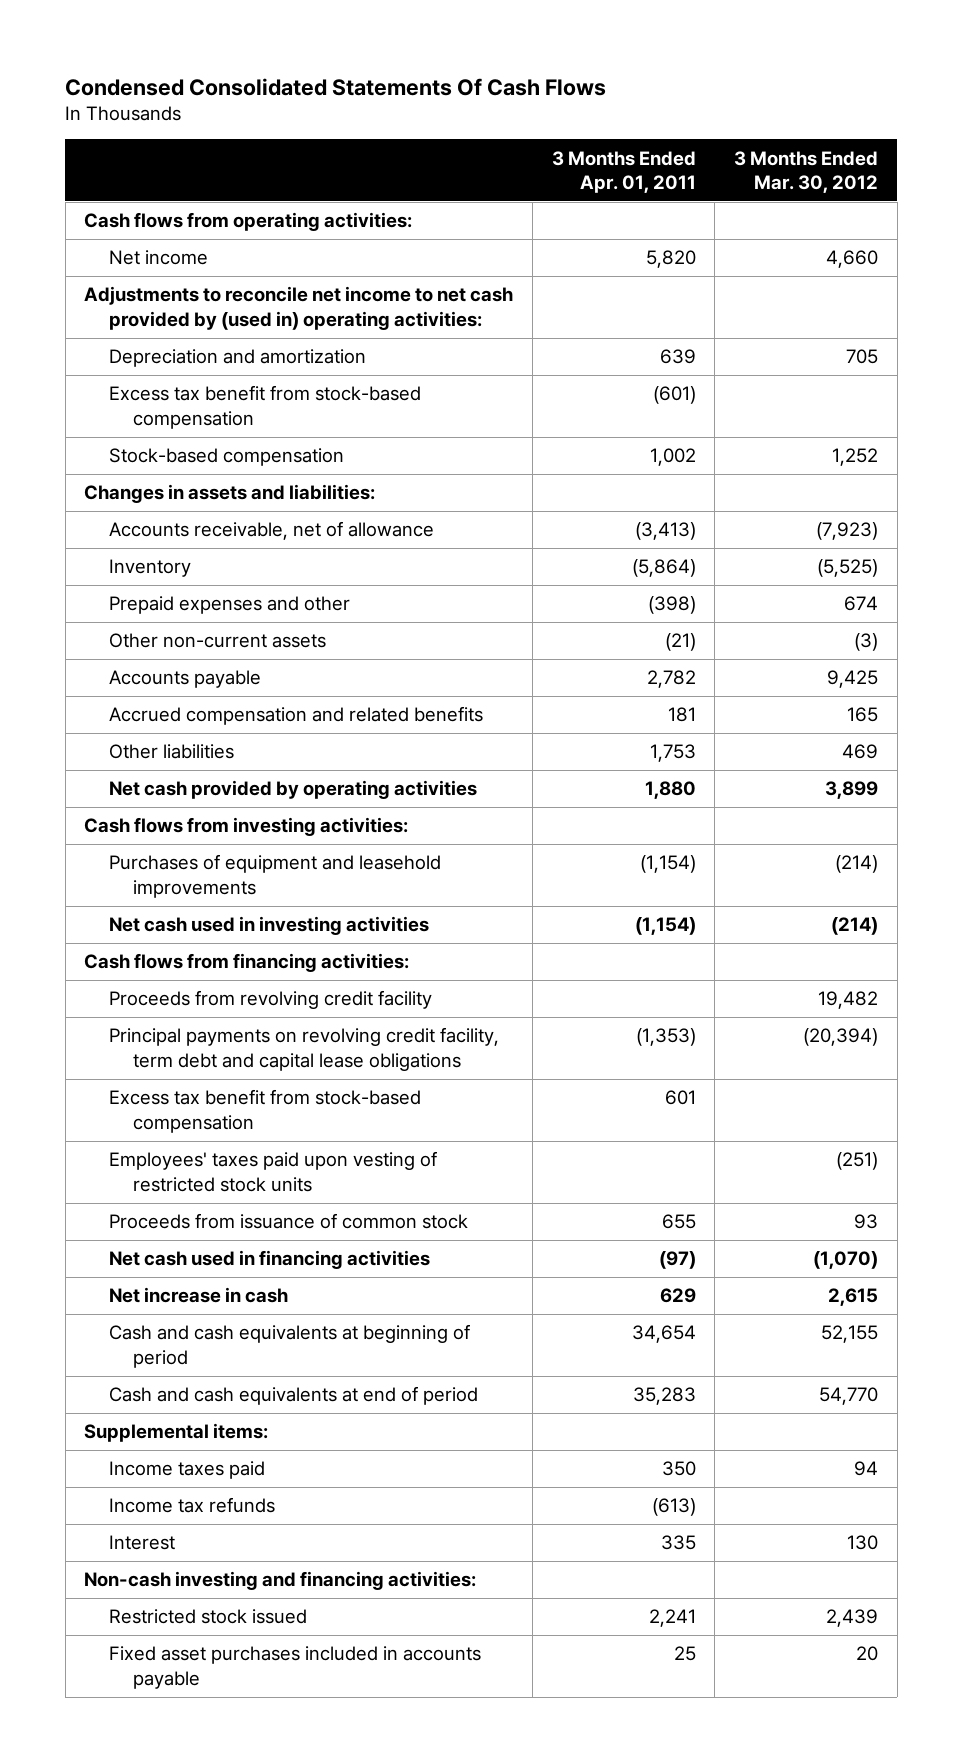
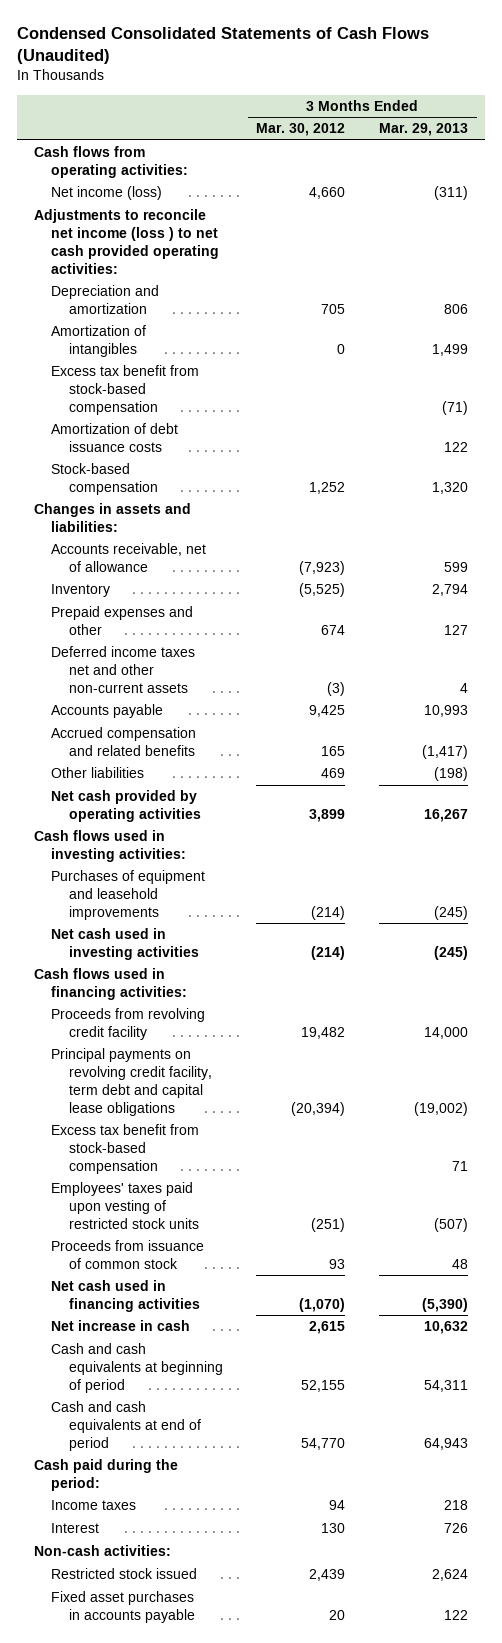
- Condensed Consolidated Statements Of Cash Flows
+ Condensed Consolidated Statements of Cash Flows (Unaudited)
- | 3 Months Ended Apr. 01, 2011 | 3 Months Ended Mar. 30, 2012
+ | 3 Months Ended Mar. 30, 2012 | 3 Months Ended Mar. 29, 2013
- Net income | 5,820 | 4,660
- Adjustments to reconcile net income to net cash provided by (used in) operating activities:
+ Net income (loss) | 4,660 | (311)
+ Adjustments to reconcile net income (loss ) to net cash provided operating activities:
+ Amortization of intangibles | 0 | 1,499
+ Amortization of debt issuance costs | | 122
- Other non-current assets | (21) | (3)
+ Deferred income taxes net and other non-current assets | (3) | 4
- Cash flows from investing activities:
+ Cash flows used in investing activities:
- Cash flows from financing activities:
+ Cash flows used in financing activities:
- Supplemental items:
- Income taxes paid | 350 | 94
- Income tax refunds | (613) |
+ Cash paid during the period:
+ Income taxes | 94 | 218
- Non-cash investing and financing activities:
+ Non-cash activities:
- Fixed asset purchases included in accounts payable | 25 | 20
+ Fixed asset purchases in accounts payable | 20 | 122

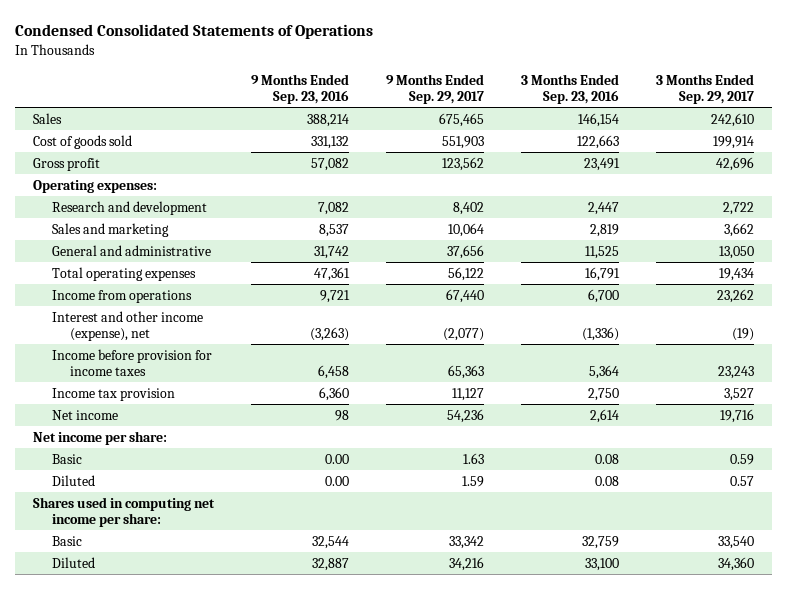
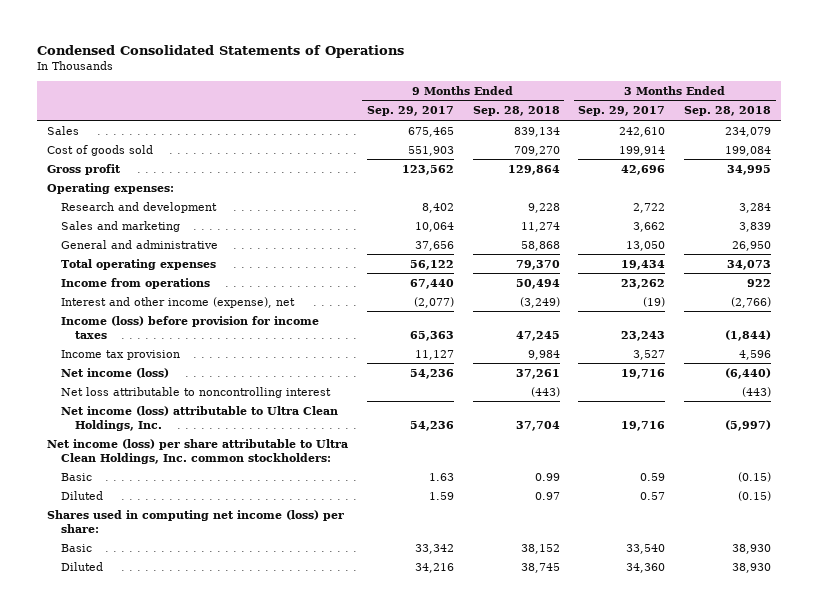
- | 9 Months Ended Sep. 23, 2016 | 9 Months Ended Sep. 29, 2017 | 3 Months Ended Sep. 23, 2016 | 3 Months Ended Sep. 29, 2017
+ | 9 Months Ended Sep. 29, 2017 | 9 Months Ended Sep. 28, 2018 | 3 Months Ended Sep. 29, 2017 | 3 Months Ended Sep. 28, 2018
- Income before provision for income taxes | 6,458 | 65,363 | 5,364 | 23,243
+ Income (loss) before provision for income taxes | 65,363 | 47,245 | 23,243 | (1,844)
- Net income | 98 | 54,236 | 2,614 | 19,716
- Net income per share:
+ Net income (loss) | 54,236 | 37,261 | 19,716 | (6,440)
+ Net loss attributable to noncontrolling interest | | (443) | | (443)
+ Net income (loss) attributable to Ultra Clean Holdings, Inc. | 54,236 | 37,704 | 19,716 | (5,997)
+ Net income (loss) per share attributable to Ultra Clean Holdings, Inc. common stockholders:
- Shares used in computing net income per share:
+ Shares used in computing net income (loss) per share:

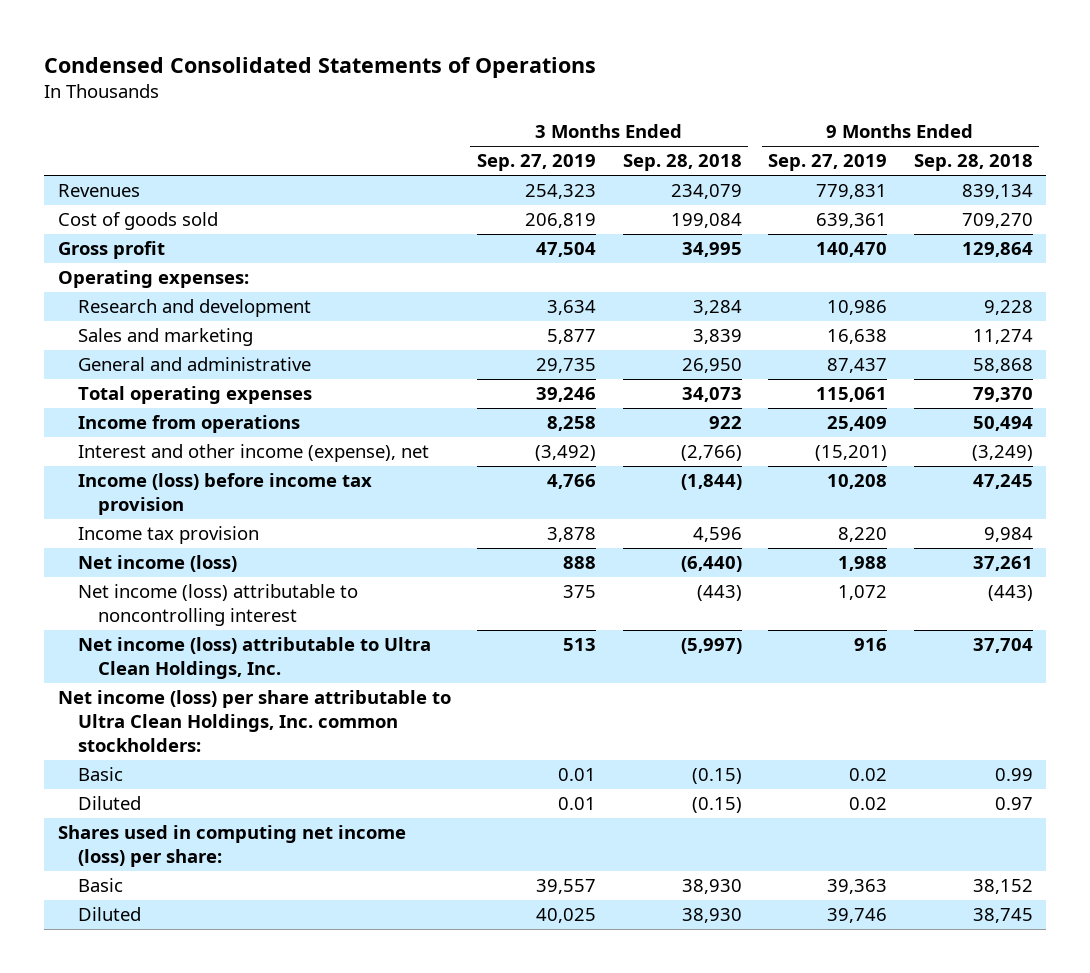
- | 9 Months Ended Sep. 29, 2017 | 9 Months Ended Sep. 28, 2018 | 3 Months Ended Sep. 29, 2017 | 3 Months Ended Sep. 28, 2018
+ | 3 Months Ended Sep. 27, 2019 | 3 Months Ended Sep. 28, 2018 | 9 Months Ended Sep. 27, 2019 | 9 Months Ended Sep. 28, 2018
- Sales | 675,465 | 839,134 | 242,610 | 234,079
+ Revenues | 254,323 | 234,079 | 779,831 | 839,134
- Income (loss) before provision for income taxes | 65,363 | 47,245 | 23,243 | (1,844)
+ Income (loss) before income tax provision | 4,766 | (1,844) | 10,208 | 47,245
- Net loss attributable to noncontrolling interest | | (443) | | (443)
+ Net income (loss) attributable to noncontrolling interest | 375 | (443) | 1,072 | (443)

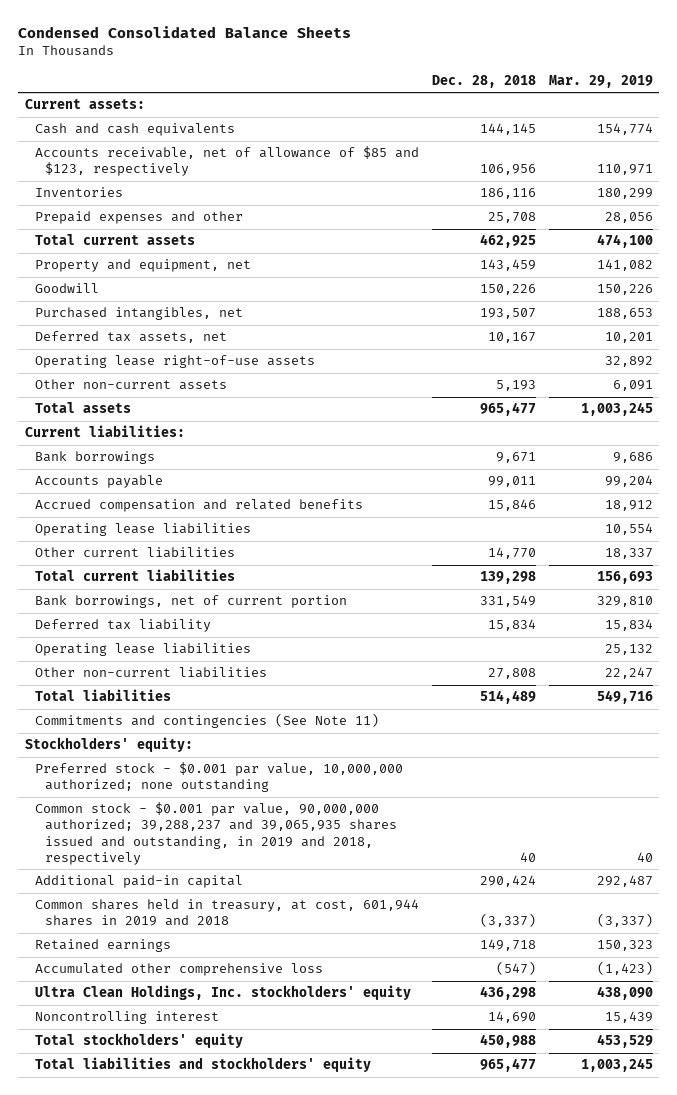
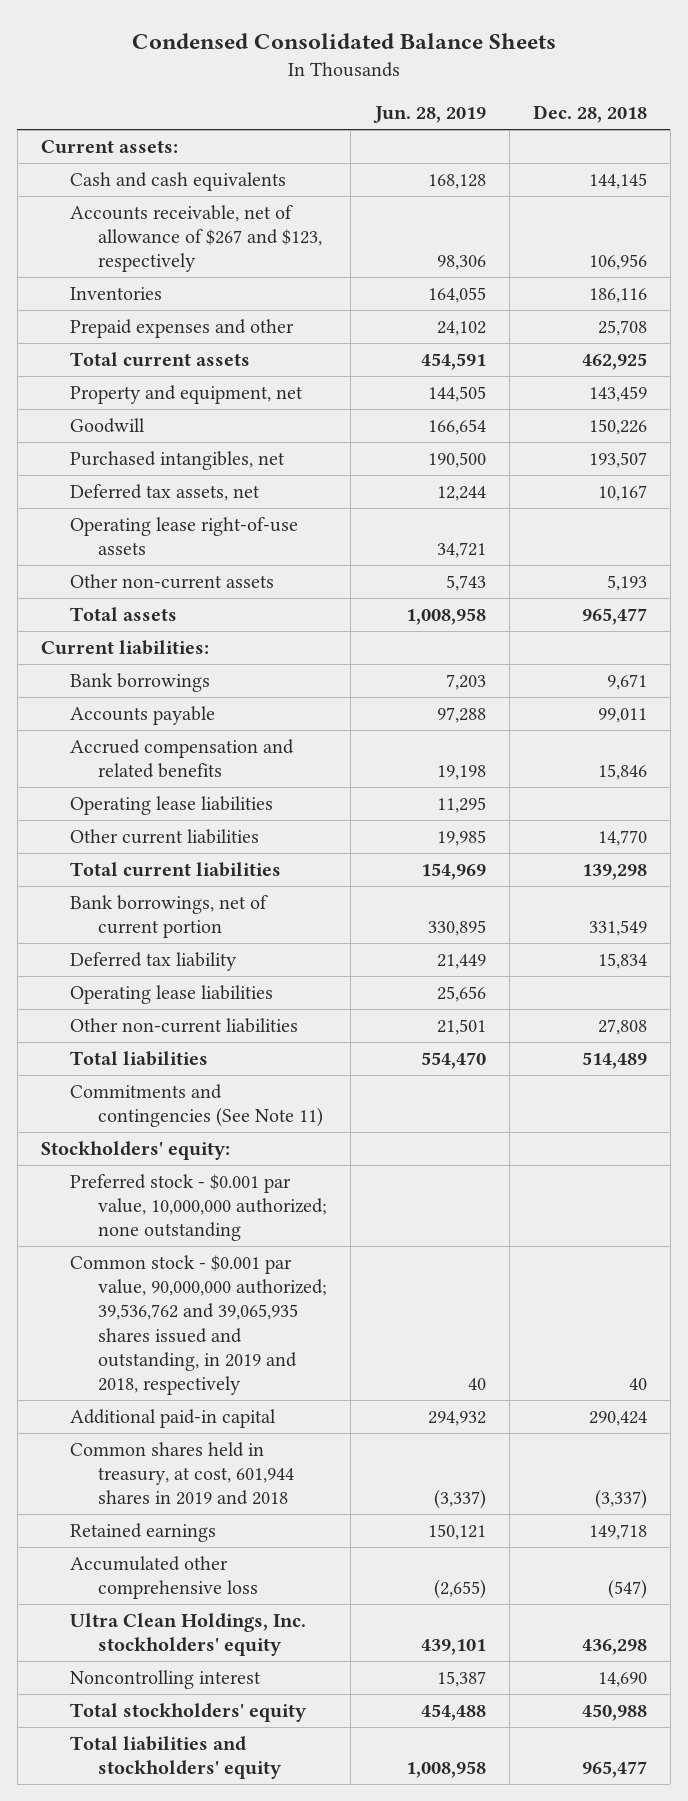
- | Dec. 28, 2018 | Mar. 29, 2019
+ | Jun. 28, 2019 | Dec. 28, 2018
- Accounts receivable, net of allowance of $85 and $123, respectively | 106,956 | 110,971
+ Accounts receivable, net of allowance of $267 and $123, respectively | 98,306 | 106,956
- Common stock - $0.001 par value, 90,000,000 authorized; 39,288,237 and 39,065,935 shares issued and outstanding, in 2019 and 2018, respectively | 40 | 40
+ Common stock - $0.001 par value, 90,000,000 authorized; 39,536,762 and 39,065,935 shares issued and outstanding, in 2019 and 2018, respectively | 40 | 40

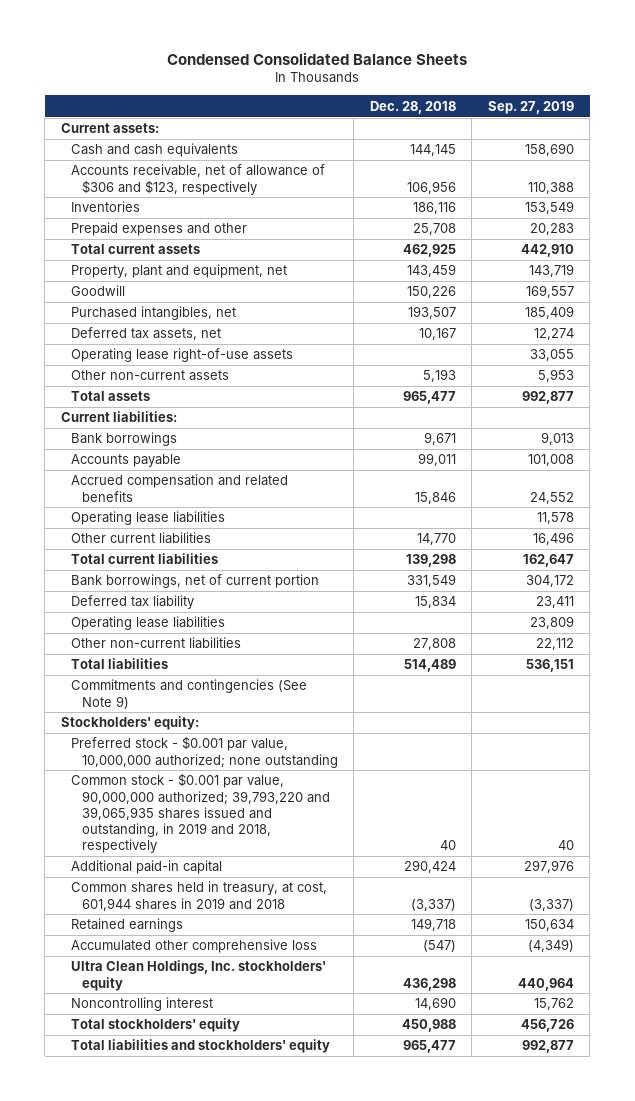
- | Jun. 28, 2019 | Dec. 28, 2018
+ | Dec. 28, 2018 | Sep. 27, 2019
- Accounts receivable, net of allowance of $267 and $123, respectively | 98,306 | 106,956
+ Accounts receivable, net of allowance of $306 and $123, respectively | 106,956 | 110,388
- Property and equipment, net | 144,505 | 143,459
+ Property, plant and equipment, net | 143,459 | 143,719
- Commitments and contingencies (See Note 11)
+ Commitments and contingencies (See Note 9)
- Common stock - $0.001 par value, 90,000,000 authorized; 39,536,762 and 39,065,935 shares issued and outstanding, in 2019 and 2018, respectively | 40 | 40
+ Common stock - $0.001 par value, 90,000,000 authorized; 39,793,220 and 39,065,935 shares issued and outstanding, in 2019 and 2018, respectively | 40 | 40

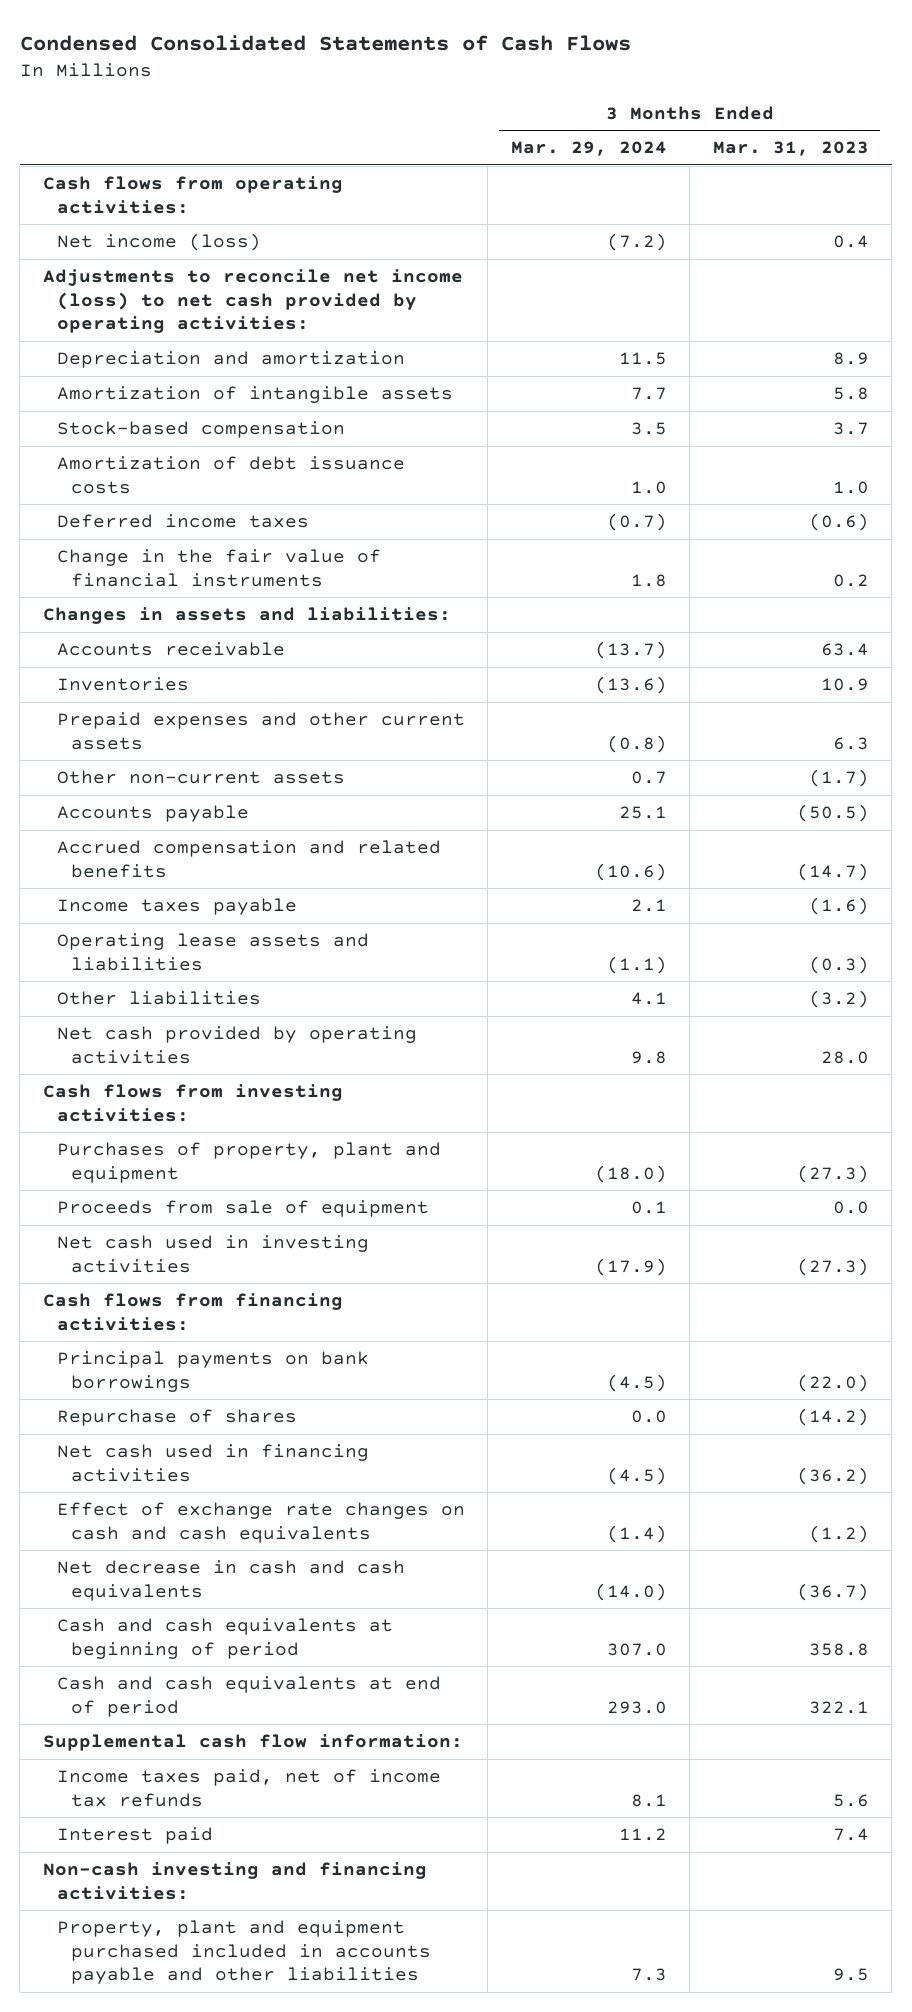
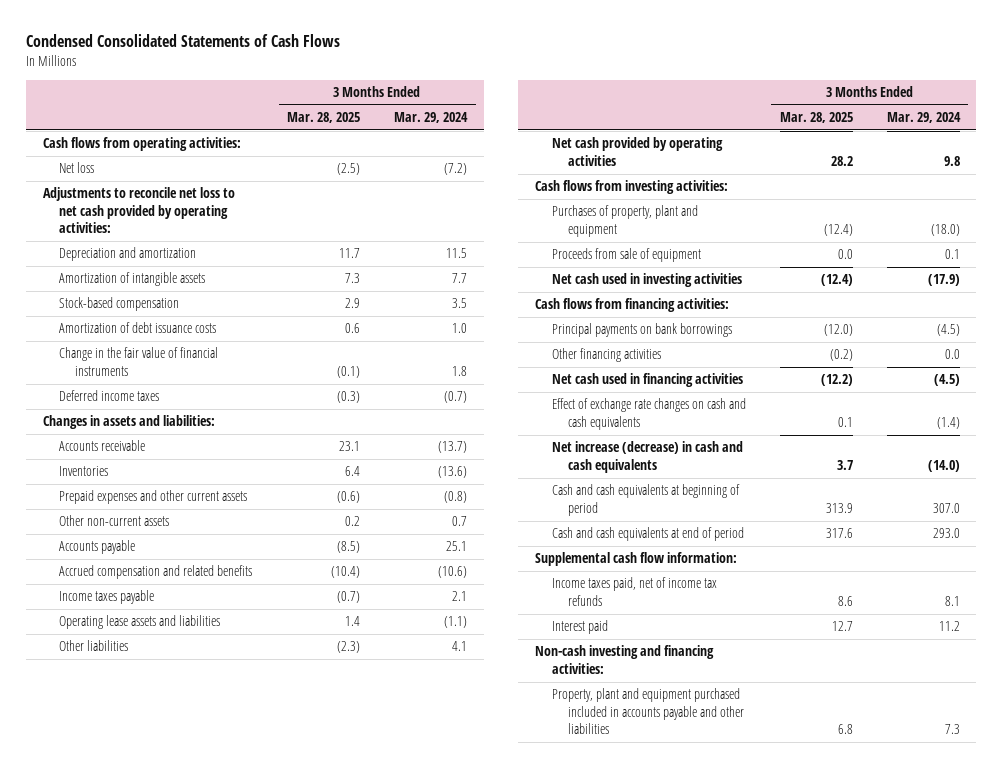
- | 3 Months Ended Mar. 29, 2024 | 3 Months Ended Mar. 31, 2023
+ | 3 Months Ended Mar. 28, 2025 | 3 Months Ended Mar. 29, 2024
- Net income (loss) | (7.2) | 0.4
- Adjustments to reconcile net income (loss) to net cash provided by operating activities:
+ Net loss | (2.5) | (7.2)
+ Adjustments to reconcile net loss to net cash provided by operating activities:
moved down: Deferred income taxes | (0.3) | (0.7)
- Repurchase of shares | 0.0 | (14.2)
+ Other financing activities | (0.2) | 0.0
- Net decrease in cash and cash equivalents | (14.0) | (36.7)
+ Net increase (decrease) in cash and cash equivalents | 3.7 | (14.0)

